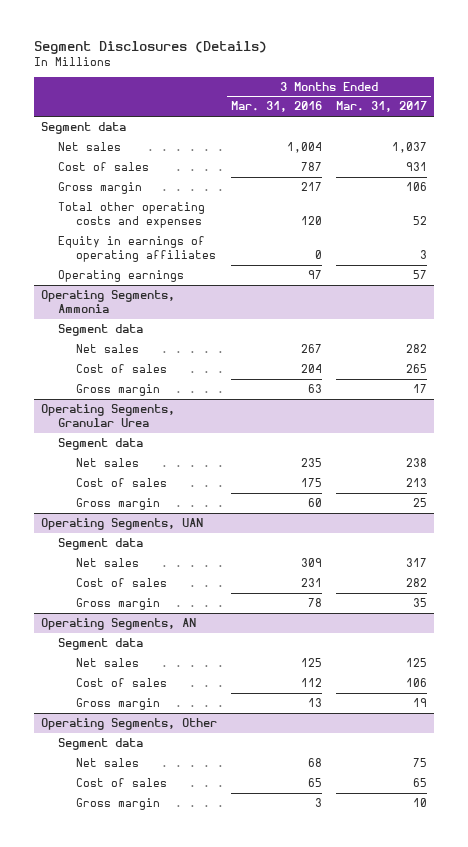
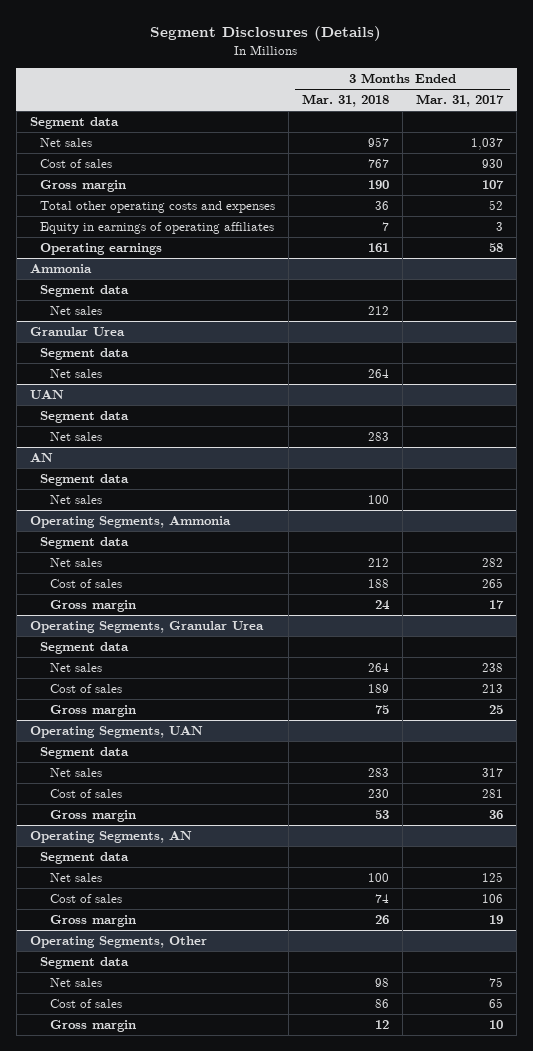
- | 3 Months Ended Mar. 31, 2016 | 3 Months Ended Mar. 31, 2017
+ | 3 Months Ended Mar. 31, 2018 | 3 Months Ended Mar. 31, 2017
- Cost of sales | 787 | 931
- Gross margin | 217 | 106
+ Cost of sales | 767 | 930
+ Gross margin | 190 | 107
- Operating earnings | 97 | 57
+ Operating earnings | 161 | 58
+ Ammonia
+ Segment data
+ Net sales | 212 |
+ Granular Urea
+ Segment data
+ Net sales | 264 |
+ UAN
+ Segment data
+ Net sales | 283 |
+ AN
+ Segment data
+ Net sales | 100 |
@ Operating Segments, UAN
- Cost of sales | 231 | 282
- Gross margin | 78 | 35
+ Cost of sales | 230 | 281
+ Gross margin | 53 | 36

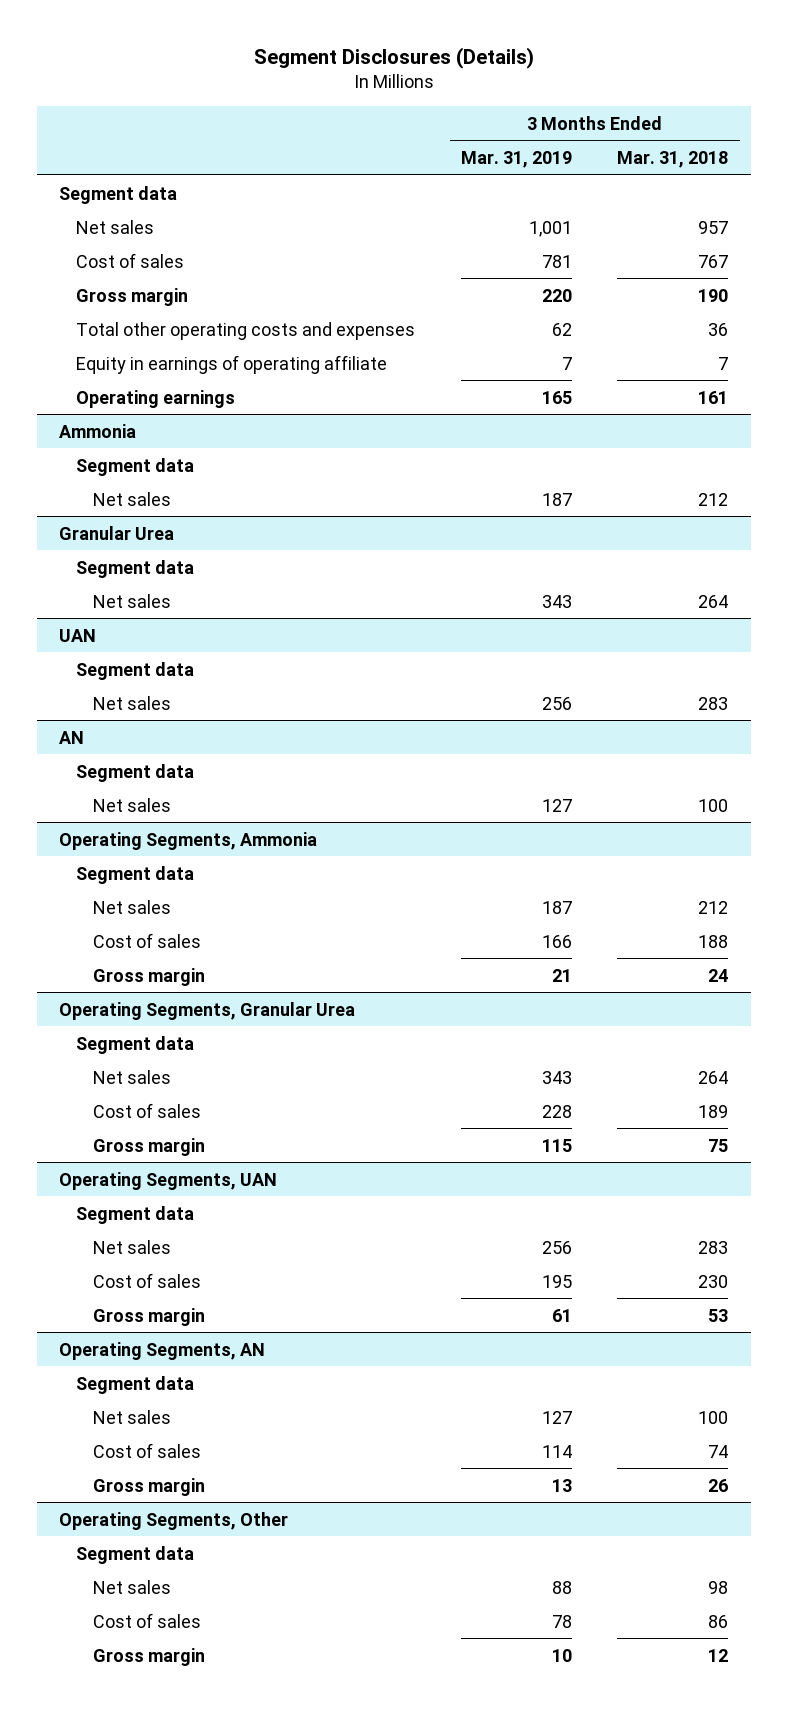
- | 3 Months Ended Mar. 31, 2018 | 3 Months Ended Mar. 31, 2017
+ | 3 Months Ended Mar. 31, 2019 | 3 Months Ended Mar. 31, 2018
- Equity in earnings of operating affiliates | 7 | 3
+ Equity in earnings of operating affiliate | 7 | 7

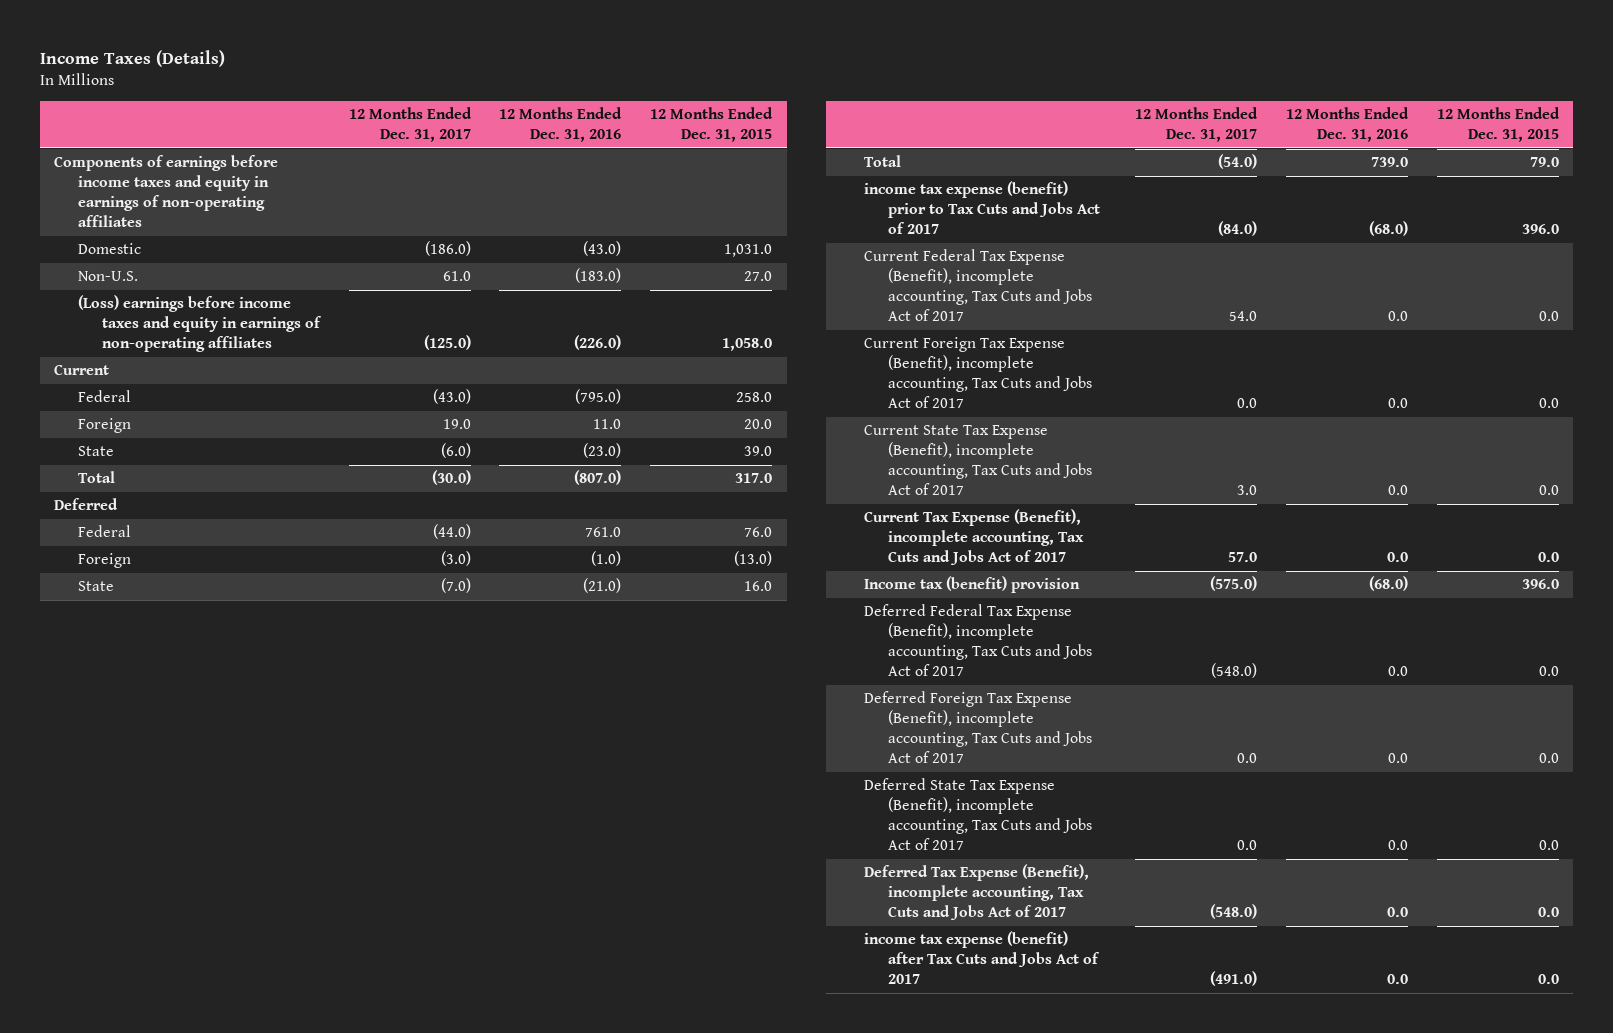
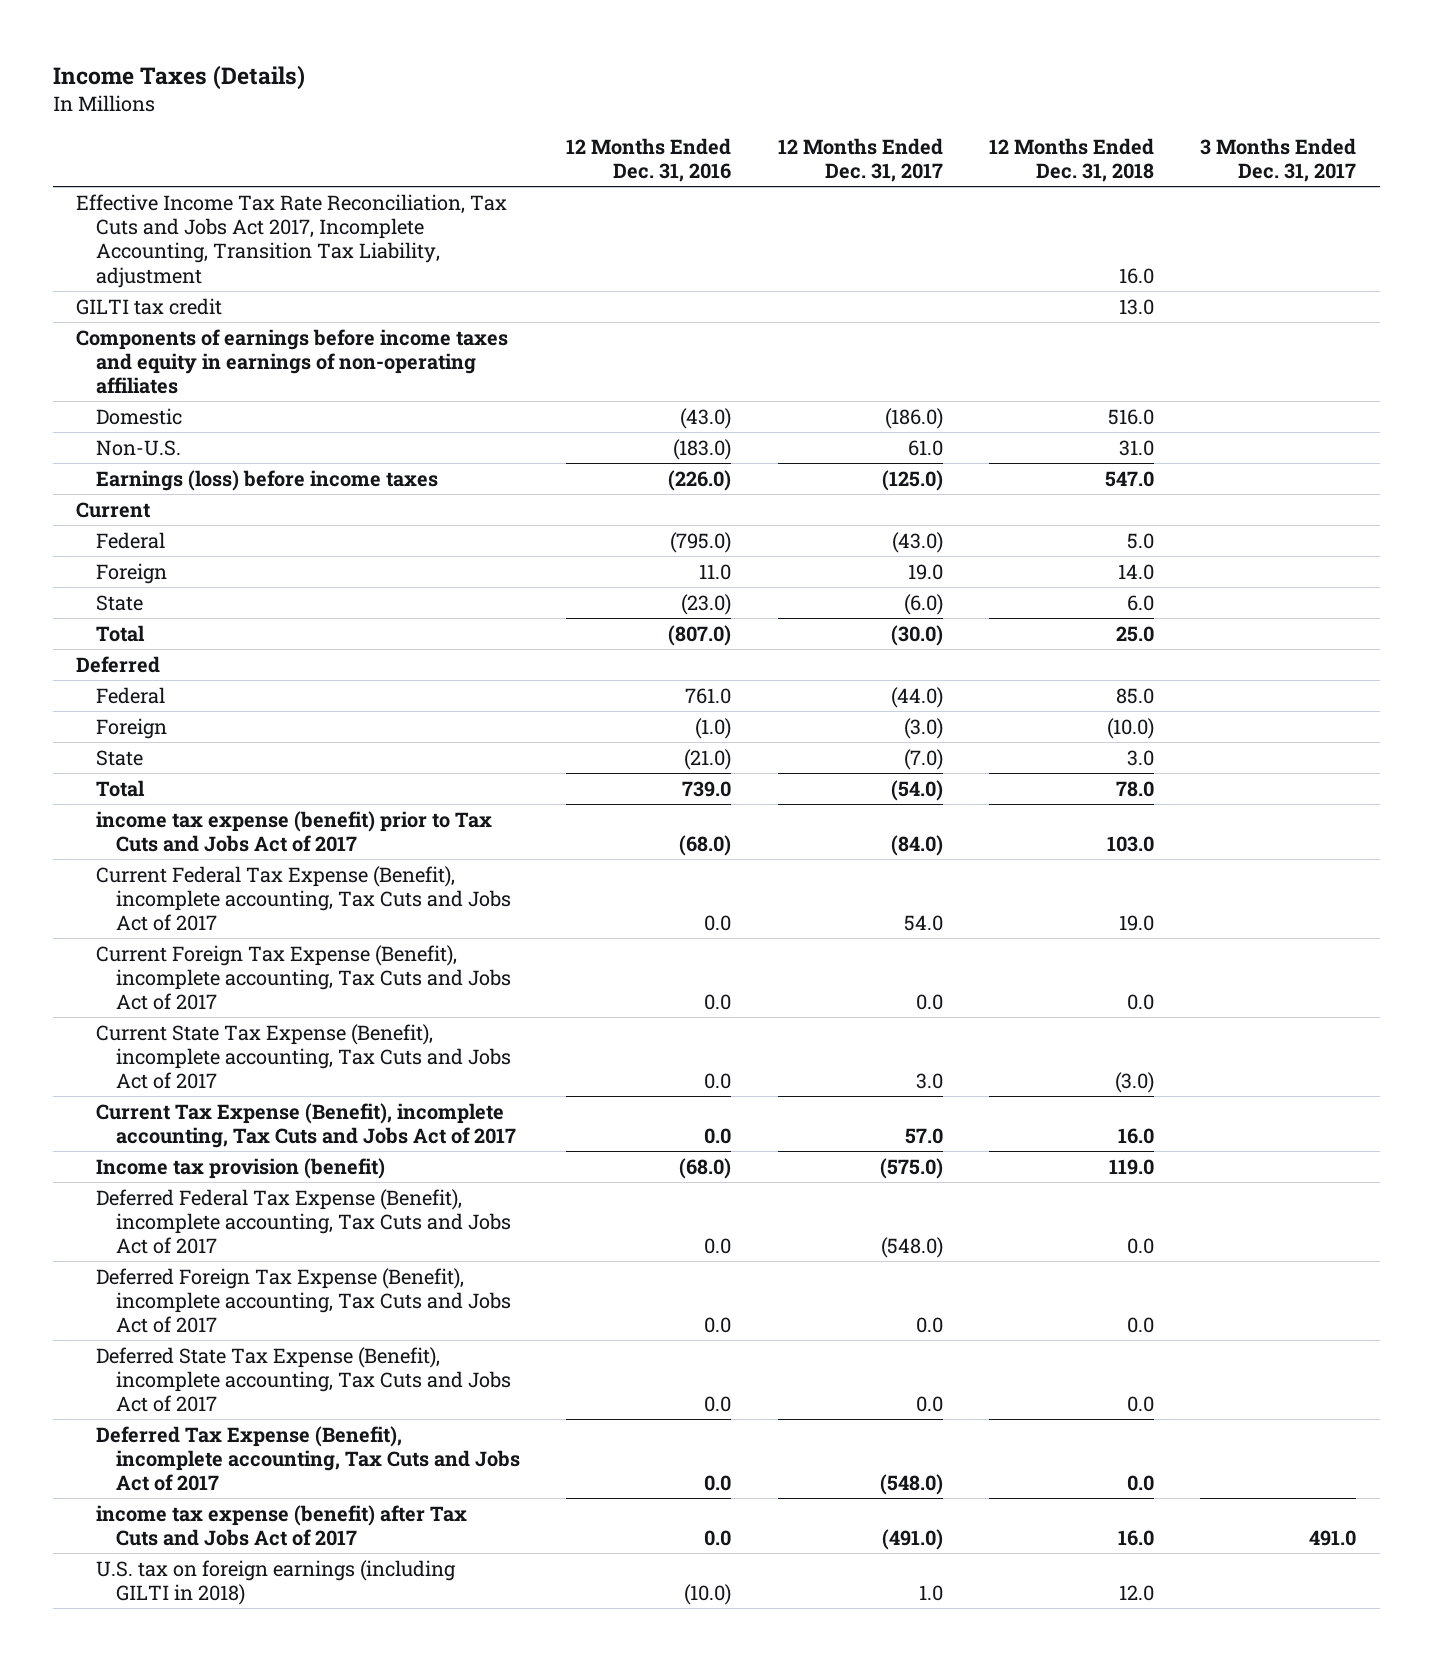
- | 12 Months Ended Dec. 31, 2017 | 12 Months Ended Dec. 31, 2016 | 12 Months Ended Dec. 31, 2015
+ | 12 Months Ended Dec. 31, 2016 | 12 Months Ended Dec. 31, 2017 | 12 Months Ended Dec. 31, 2018 | 3 Months Ended Dec. 31, 2017
+ Effective Income Tax Rate Reconciliation, Tax Cuts and Jobs Act 2017, Incomplete Accounting, Transition Tax Liability, adjustment | | | 16.0 |
+ GILTI tax credit | | | 13.0 |
- (Loss) earnings before income taxes and equity in earnings of non-operating affiliates | (125.0) | (226.0) | 1,058.0
+ Earnings (loss) before income taxes | (226.0) | (125.0) | 547.0 |
- Income tax (benefit) provision | (575.0) | (68.0) | 396.0
+ Income tax provision (benefit) | (68.0) | (575.0) | 119.0 |
+ U.S. tax on foreign earnings (including GILTI in 2018) | (10.0) | 1.0 | 12.0 |

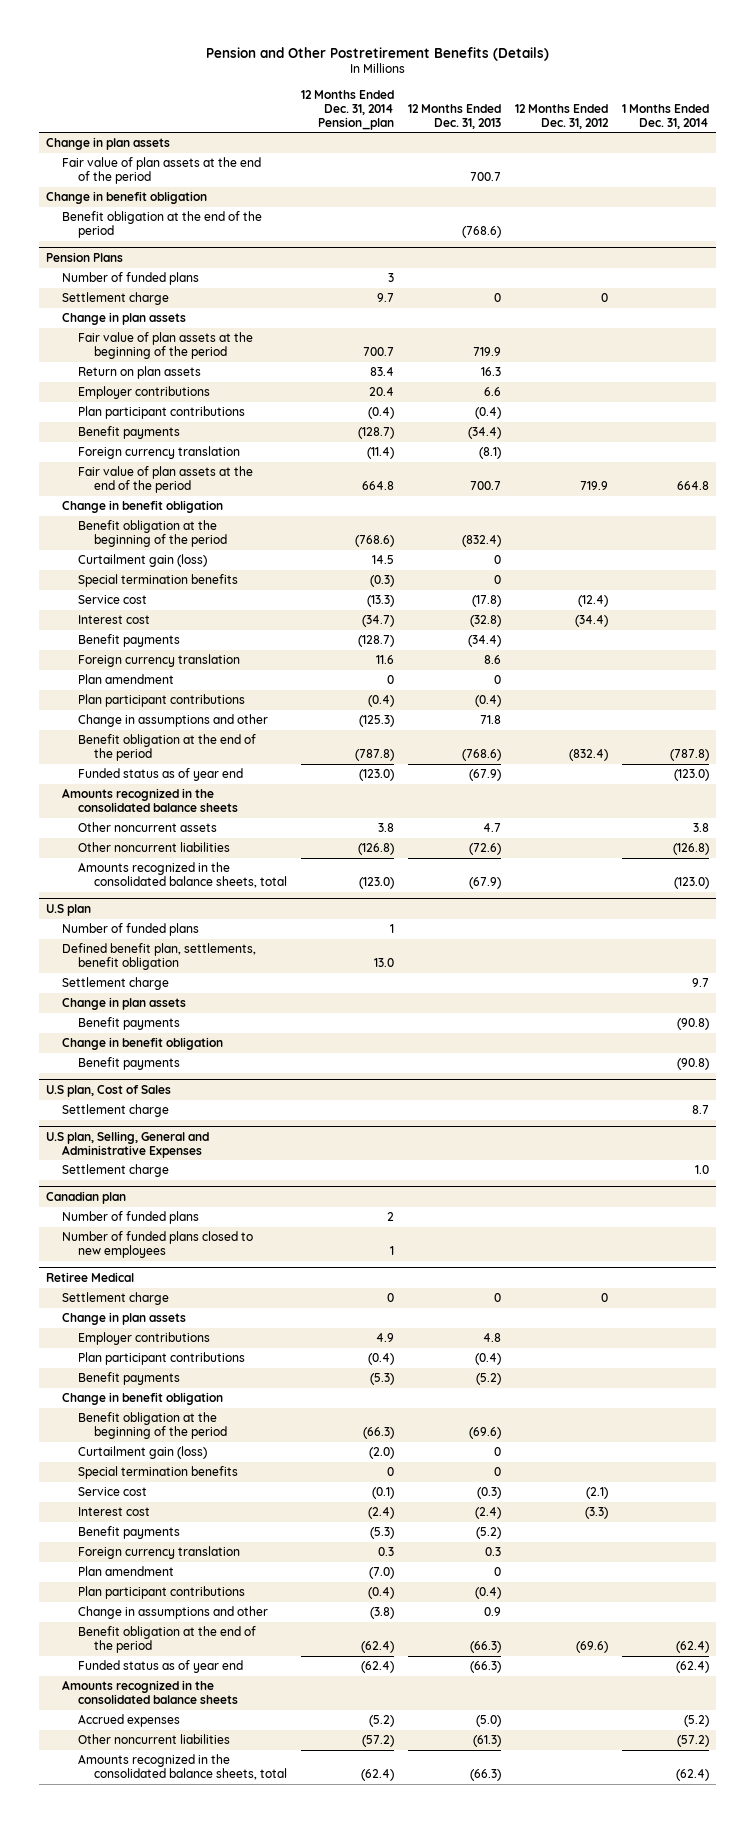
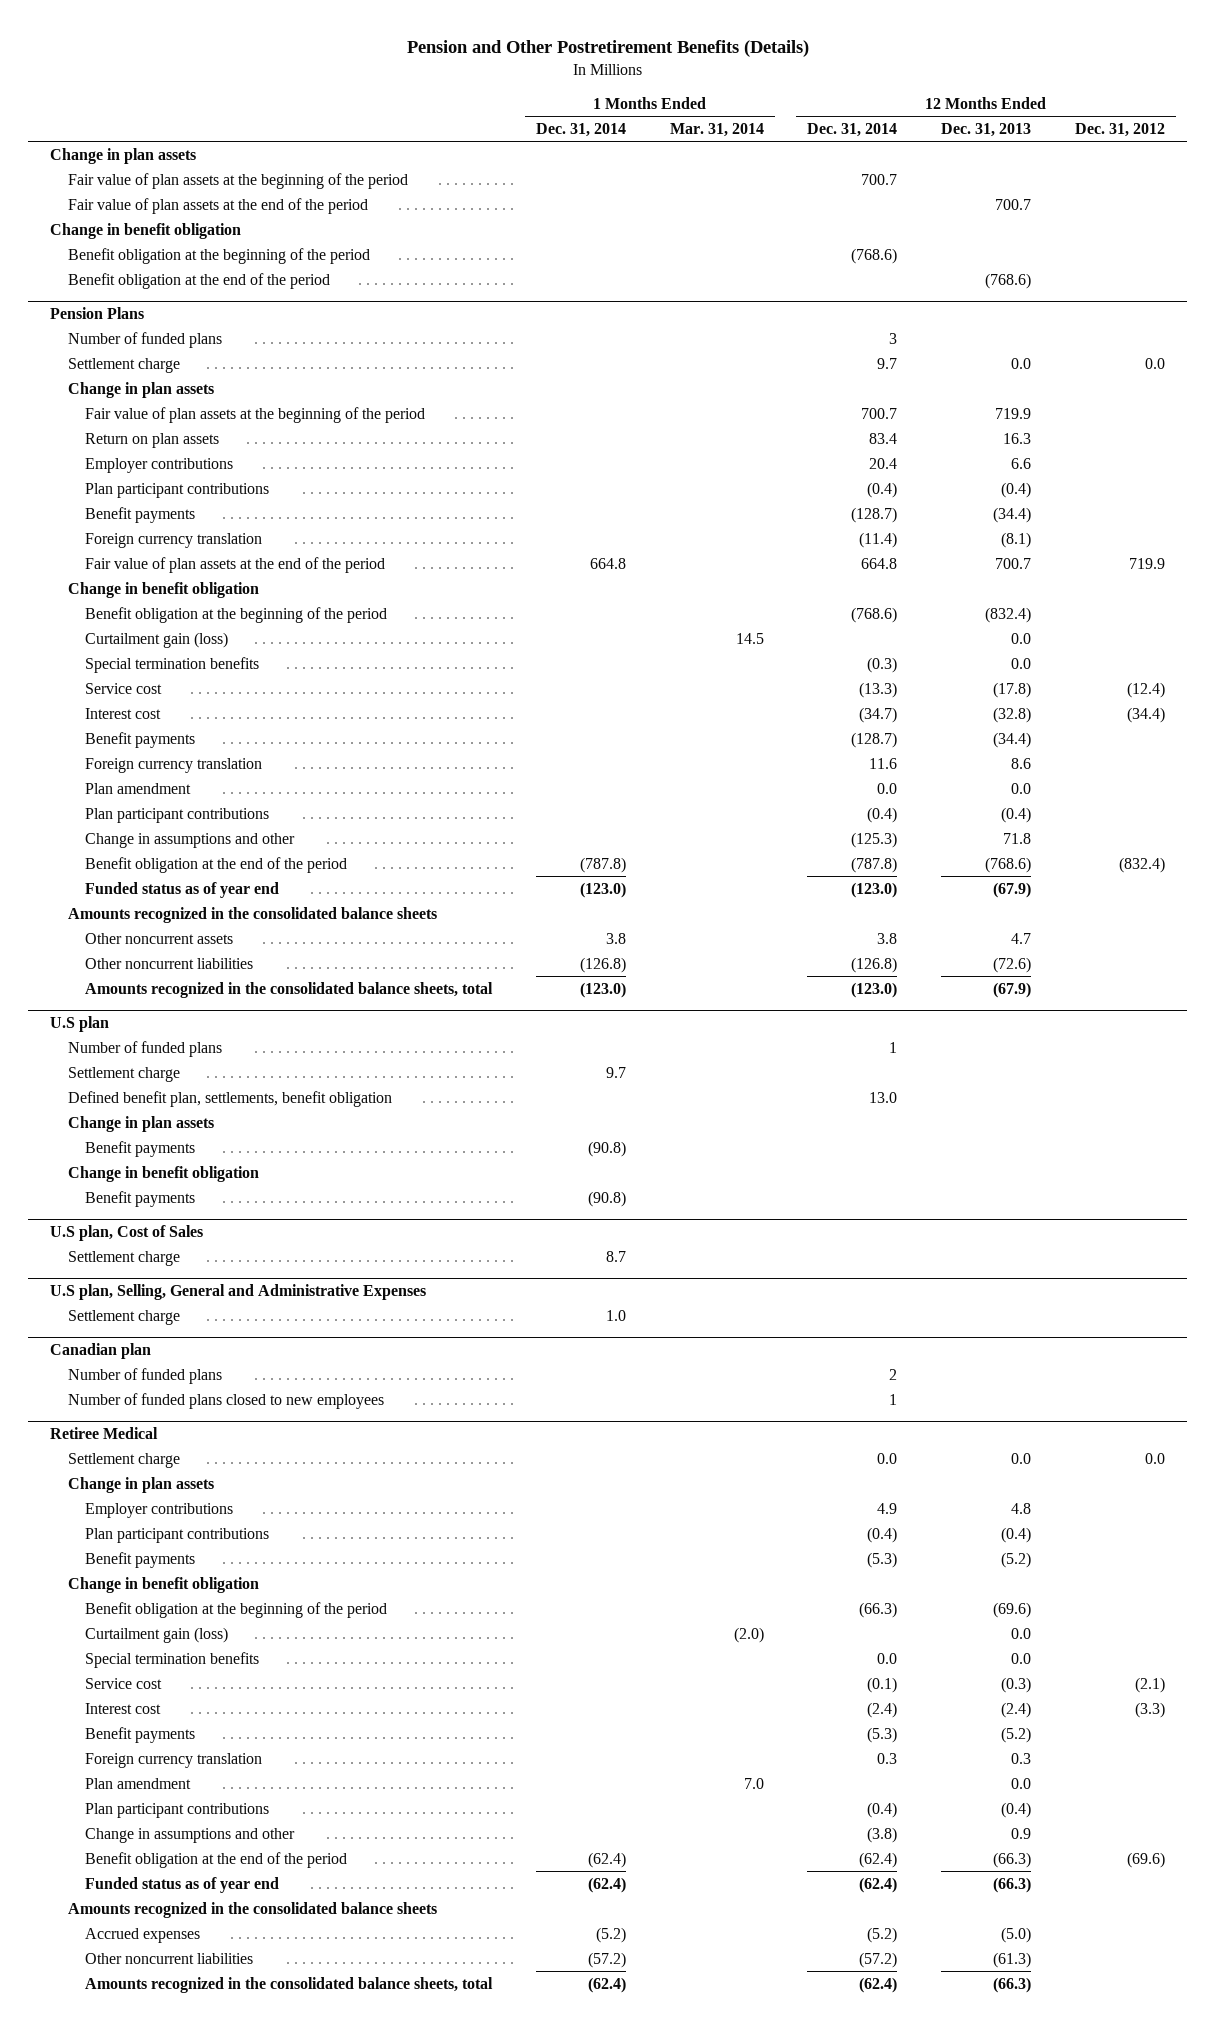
- | 12 Months Ended Dec. 31, 2014 Pension_plan | 12 Months Ended Dec. 31, 2013 | 12 Months Ended Dec. 31, 2012 | 1 Months Ended Dec. 31, 2014
+ | 1 Months Ended Dec. 31, 2014 | 1 Months Ended Mar. 31, 2014 | 12 Months Ended Dec. 31, 2014 | 12 Months Ended Dec. 31, 2013 | 12 Months Ended Dec. 31, 2012
+ Fair value of plan assets at the beginning of the period | | | 700.7 | |
+ Benefit obligation at the beginning of the period | | | (768.6) | |
@ Pension Plans
- Settlement charge | 9.7 | 0 | 0 |
+ Settlement charge | | | 9.7 | 0.0 | 0.0
- Curtailment gain (loss) | 14.5 | 0 | |
- Special termination benefits | (0.3) | 0 | |
+ Curtailment gain (loss) | | 14.5 | | 0.0 |
+ Special termination benefits | | | (0.3) | 0.0 |
- Plan amendment | 0 | 0 | |
+ Plan amendment | | | 0.0 | 0.0 |
@ U.S plan
moved down: Defined benefit plan, settlements, benefit obligation | | | 13.0 | |
@ Retiree Medical
- Settlement charge | 0 | 0 | 0 |
+ Settlement charge | | | 0.0 | 0.0 | 0.0
- Curtailment gain (loss) | (2.0) | 0 | |
- Special termination benefits | 0 | 0 | |
+ Curtailment gain (loss) | | (2.0) | | 0.0 |
+ Special termination benefits | | | 0.0 | 0.0 |
- Plan amendment | (7.0) | 0 | |
+ Plan amendment | | 7.0 | | 0.0 |

